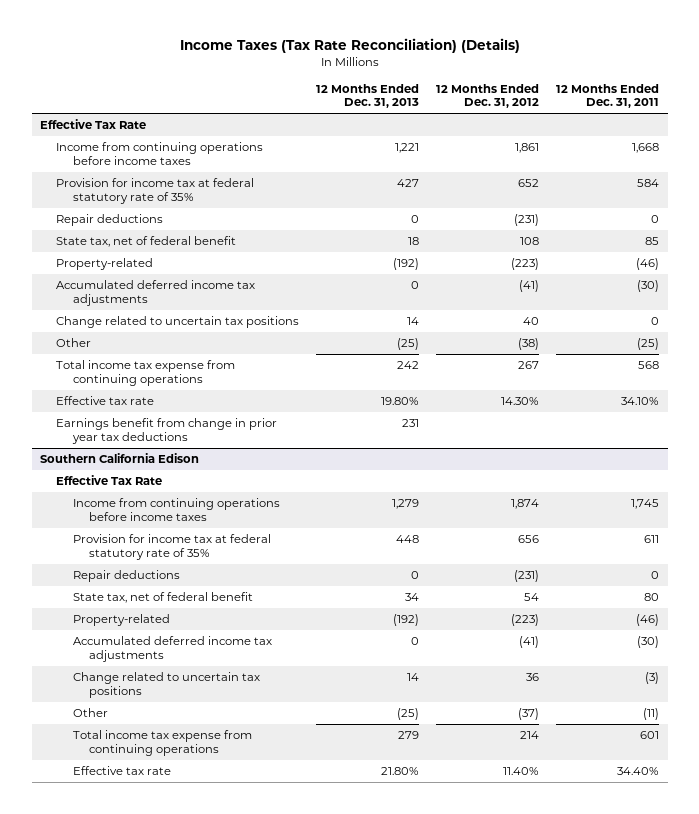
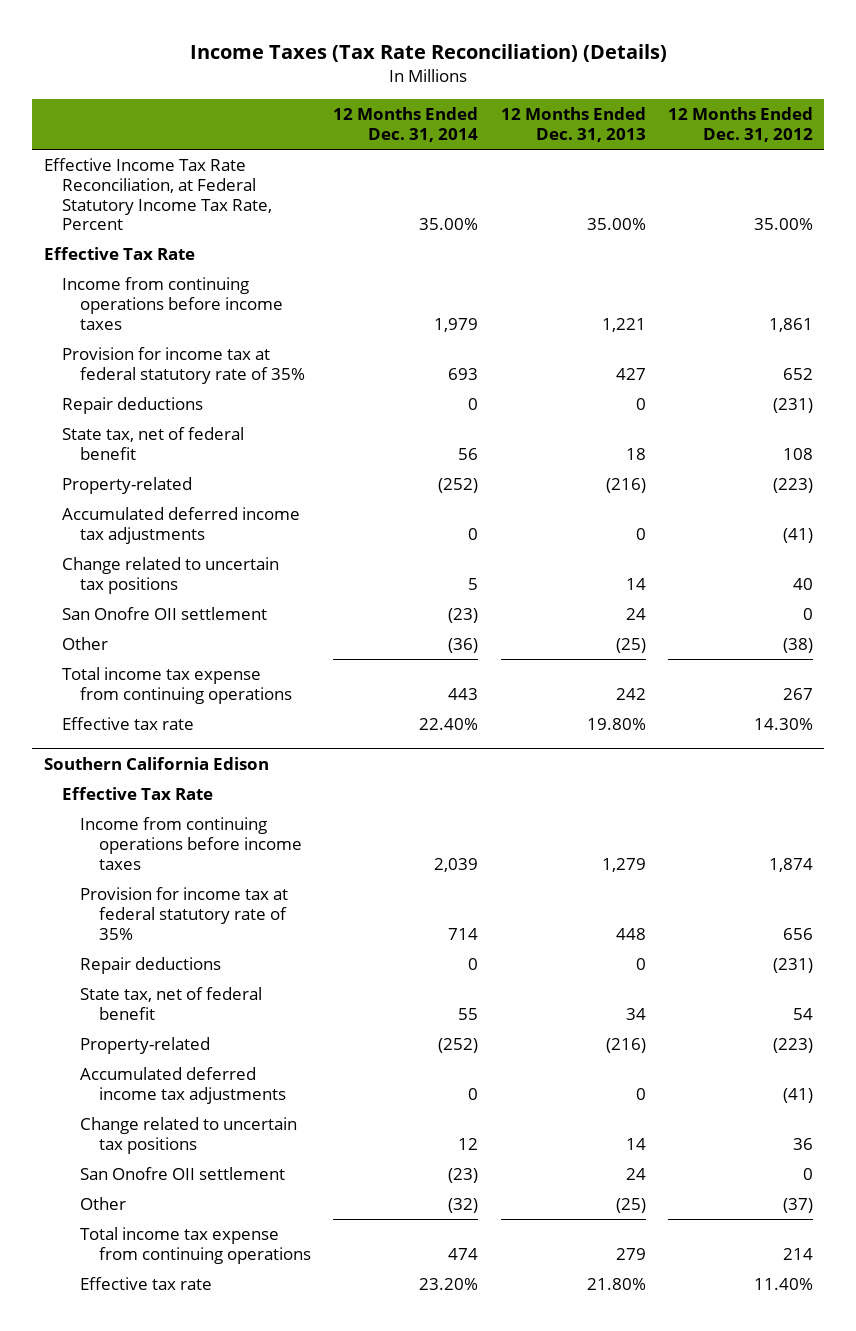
- | 12 Months Ended Dec. 31, 2013 | 12 Months Ended Dec. 31, 2012 | 12 Months Ended Dec. 31, 2011
+ | 12 Months Ended Dec. 31, 2014 | 12 Months Ended Dec. 31, 2013 | 12 Months Ended Dec. 31, 2012
+ Effective Income Tax Rate Reconciliation, at Federal Statutory Income Tax Rate, Percent | 35.00% | 35.00% | 35.00%
- Property-related | (192) | (223) | (46)
+ Property-related | (252) | (216) | (223)
+ San Onofre OII settlement | (23) | 24 | 0
- Earnings benefit from change in prior year tax deductions | 231 | |
@ Southern California Edison
- Property-related | (192) | (223) | (46)
+ Property-related | (252) | (216) | (223)
+ San Onofre OII settlement | (23) | 24 | 0

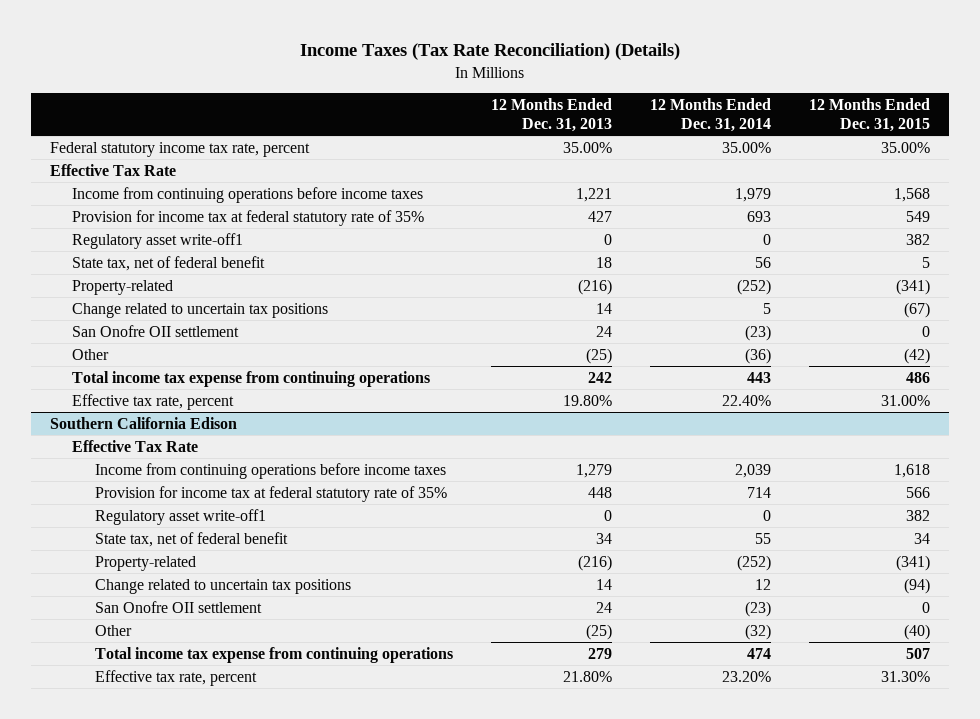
- | 12 Months Ended Dec. 31, 2014 | 12 Months Ended Dec. 31, 2013 | 12 Months Ended Dec. 31, 2012
+ | 12 Months Ended Dec. 31, 2013 | 12 Months Ended Dec. 31, 2014 | 12 Months Ended Dec. 31, 2015
- Effective Income Tax Rate Reconciliation, at Federal Statutory Income Tax Rate, Percent | 35.00% | 35.00% | 35.00%
+ Federal statutory income tax rate, percent | 35.00% | 35.00% | 35.00%
- Repair deductions | 0 | 0 | (231)
+ Regulatory asset write-off1 | 0 | 0 | 382
- Accumulated deferred income tax adjustments | 0 | 0 | (41)
- Effective tax rate | 22.40% | 19.80% | 14.30%
+ Effective tax rate, percent | 19.80% | 22.40% | 31.00%
@ Southern California Edison
- Repair deductions | 0 | 0 | (231)
+ Regulatory asset write-off1 | 0 | 0 | 382
- Accumulated deferred income tax adjustments | 0 | 0 | (41)
- Effective tax rate | 23.20% | 21.80% | 11.40%
+ Effective tax rate, percent | 21.80% | 23.20% | 31.30%

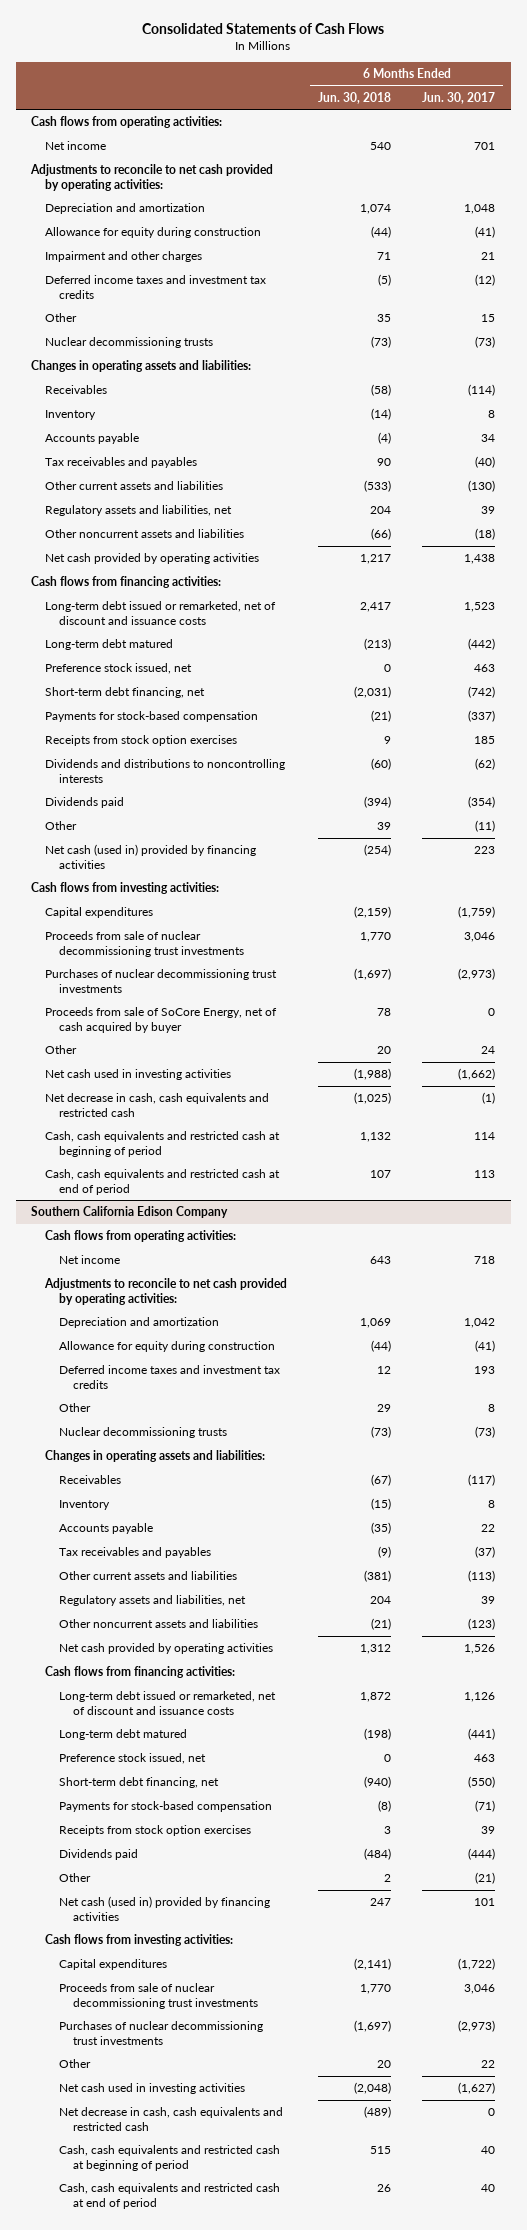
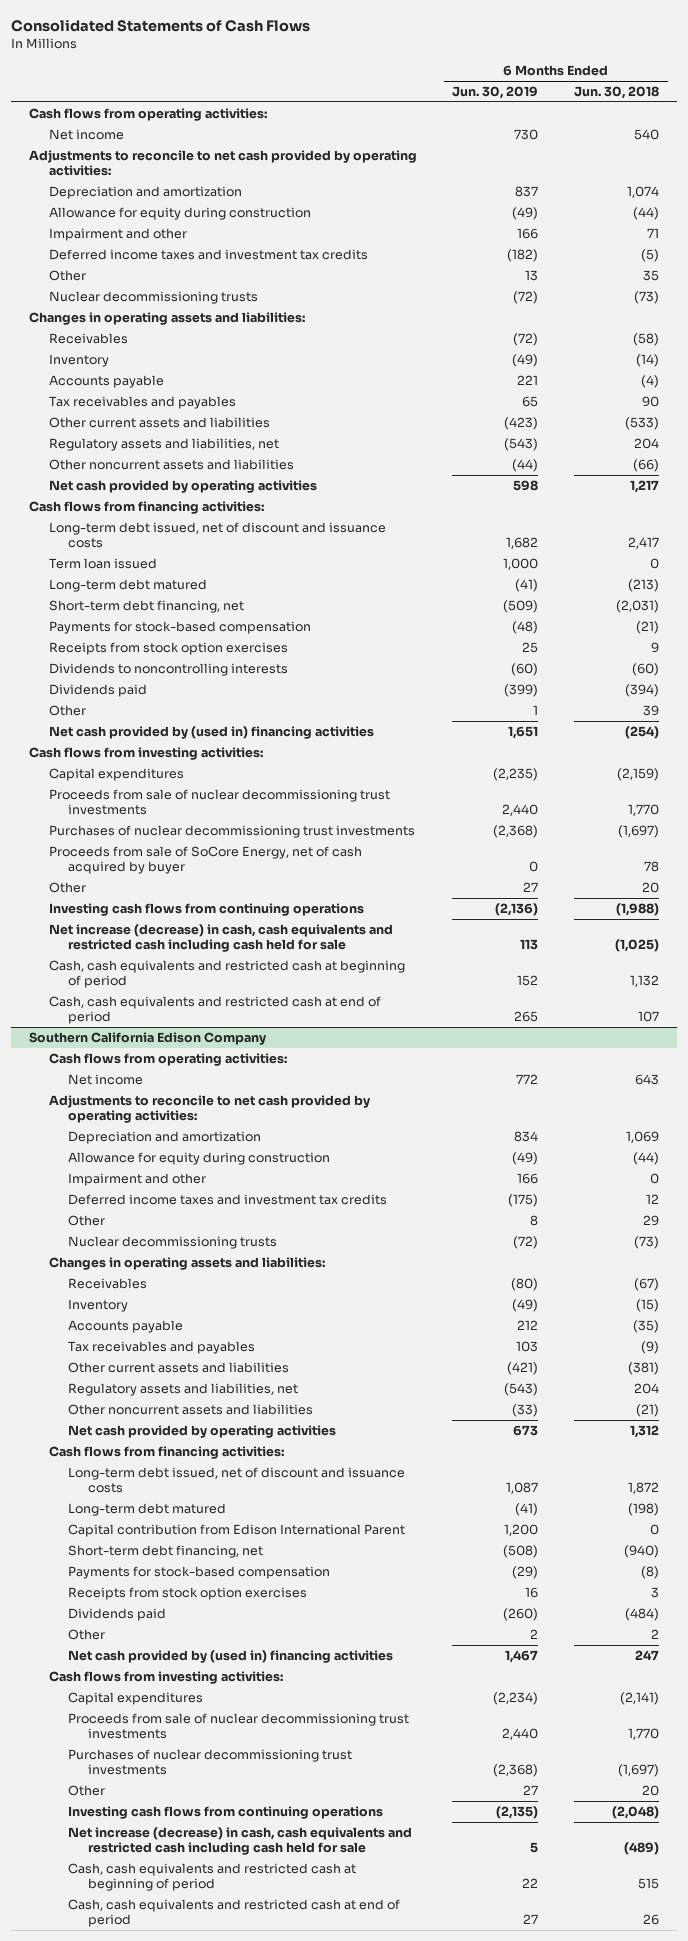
- | 6 Months Ended Jun. 30, 2018 | 6 Months Ended Jun. 30, 2017
+ | 6 Months Ended Jun. 30, 2019 | 6 Months Ended Jun. 30, 2018
- Impairment and other charges | 71 | 21
+ Impairment and other | 166 | 71
- Long-term debt issued or remarketed, net of discount and issuance costs | 2,417 | 1,523
+ Long-term debt issued, net of discount and issuance costs | 1,682 | 2,417
+ Term loan issued | 1,000 | 0
- Preference stock issued, net | 0 | 463
- Dividends and distributions to noncontrolling interests | (60) | (62)
+ Dividends to noncontrolling interests | (60) | (60)
- Net cash (used in) provided by financing activities | (254) | 223
+ Net cash provided by (used in) financing activities | 1,651 | (254)
- Net cash used in investing activities | (1,988) | (1,662)
- Net decrease in cash, cash equivalents and restricted cash | (1,025) | (1)
+ Investing cash flows from continuing operations | (2,136) | (1,988)
+ Net increase (decrease) in cash, cash equivalents and restricted cash including cash held for sale | 113 | (1,025)
@ Southern California Edison Company
+ Impairment and other | 166 | 0
- Long-term debt issued or remarketed, net of discount and issuance costs | 1,872 | 1,126
+ Long-term debt issued, net of discount and issuance costs | 1,087 | 1,872
- Preference stock issued, net | 0 | 463
+ Capital contribution from Edison International Parent | 1,200 | 0
- Net cash (used in) provided by financing activities | 247 | 101
+ Net cash provided by (used in) financing activities | 1,467 | 247
- Net cash used in investing activities | (2,048) | (1,627)
- Net decrease in cash, cash equivalents and restricted cash | (489) | 0
+ Investing cash flows from continuing operations | (2,135) | (2,048)
+ Net increase (decrease) in cash, cash equivalents and restricted cash including cash held for sale | 5 | (489)

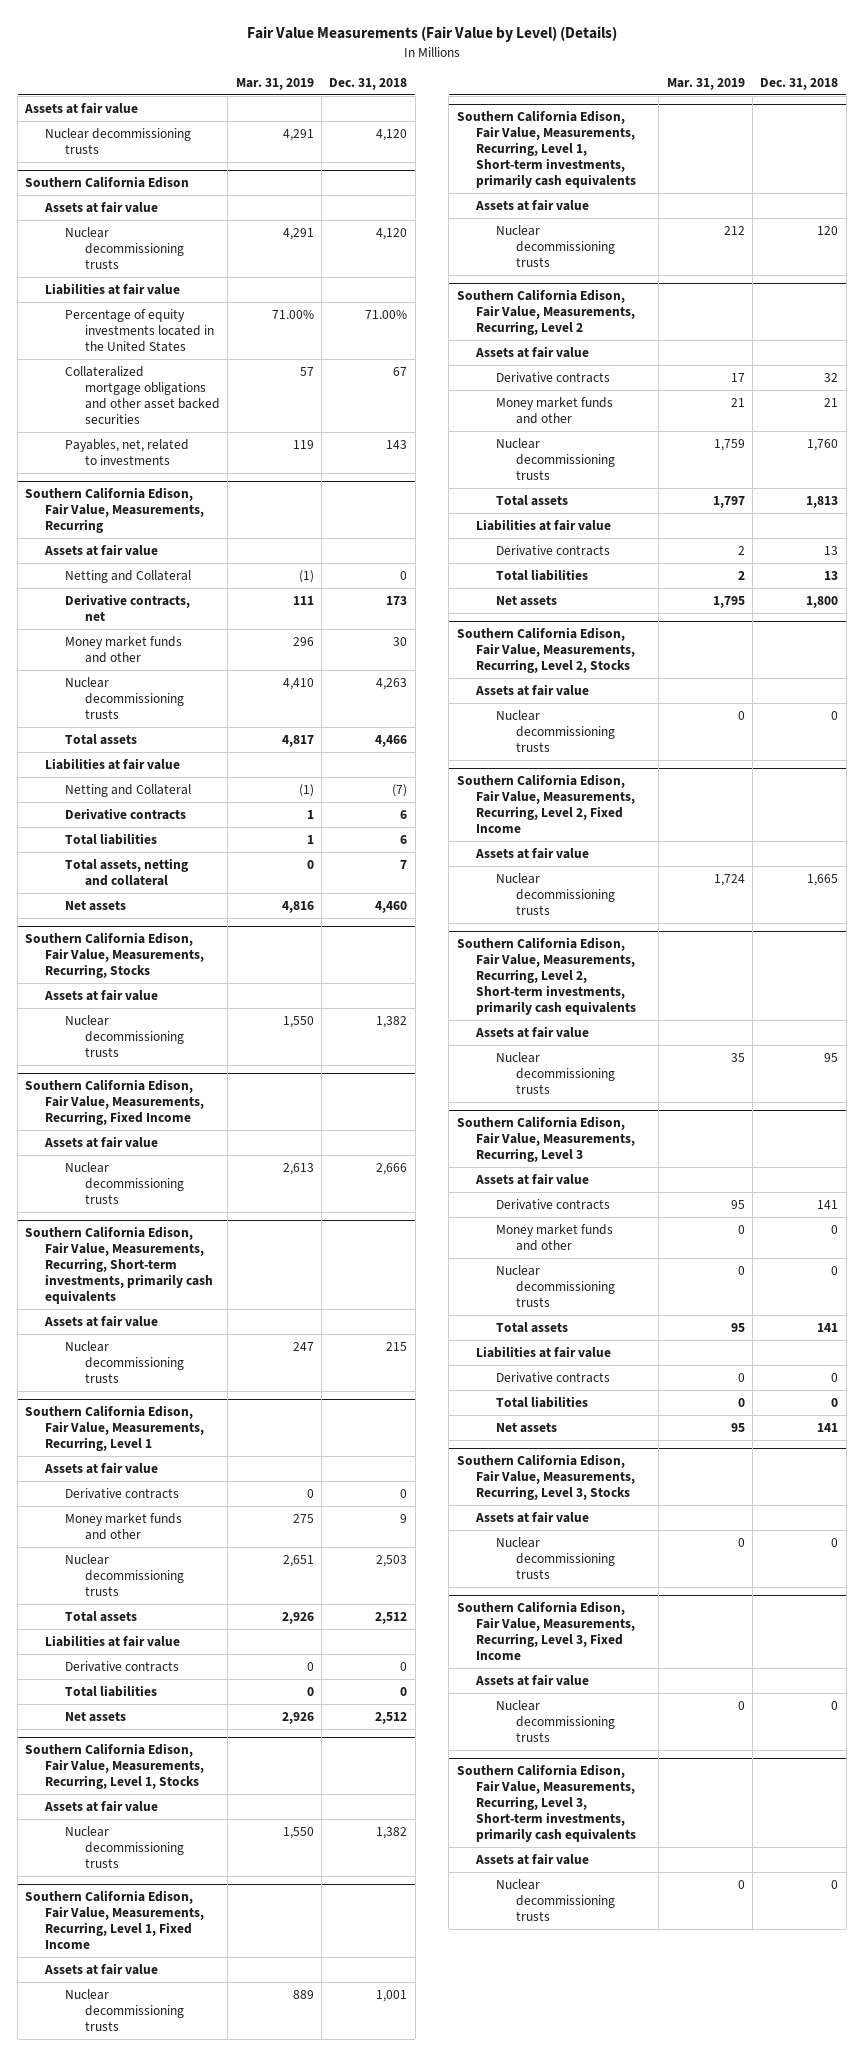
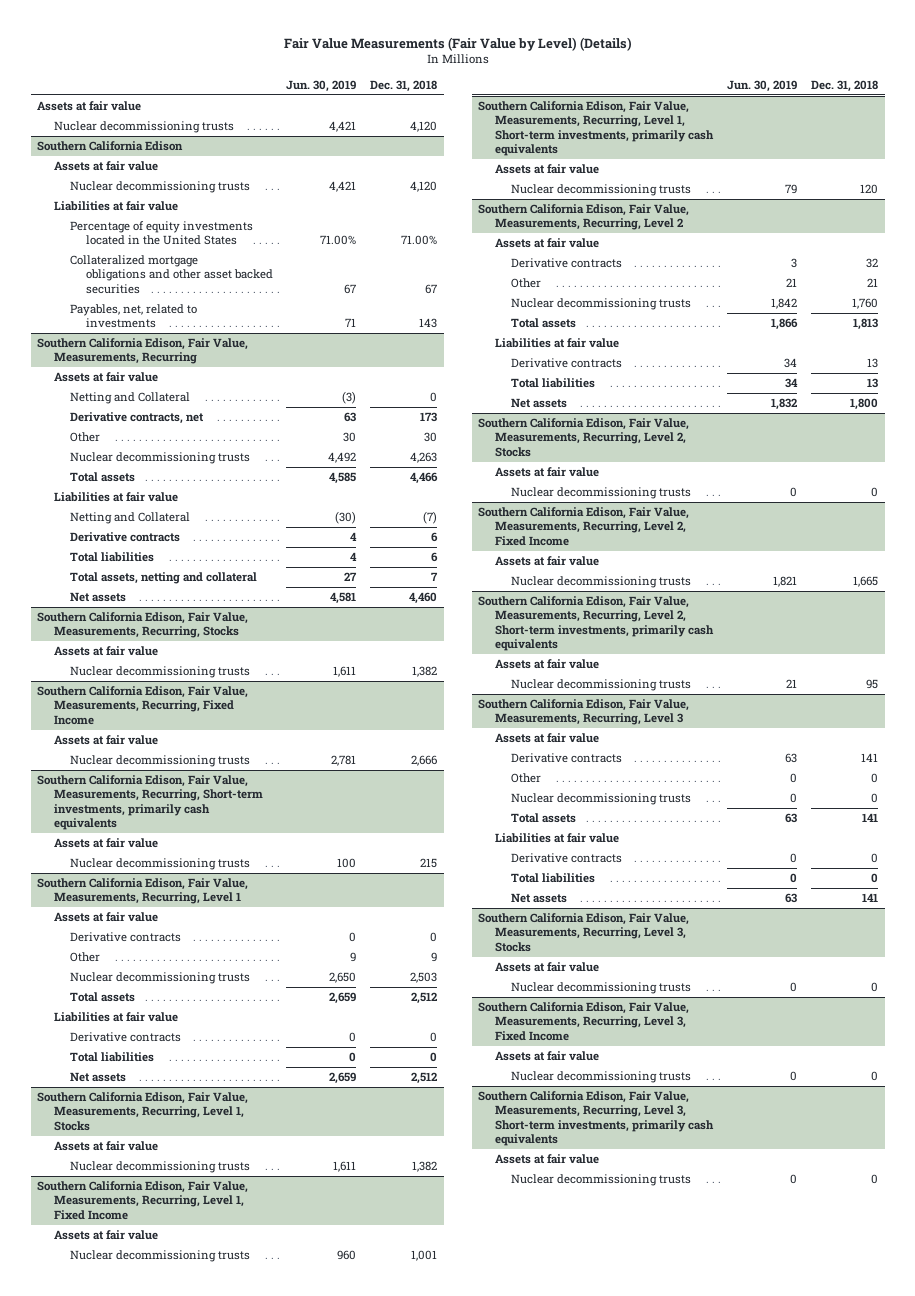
- | Mar. 31, 2019 | Dec. 31, 2018
+ | Jun. 30, 2019 | Dec. 31, 2018
@ Southern California Edison, Fair Value, Measurements, Recurring
- Money market funds and other | 296 | 30
+ Other | 30 | 30
@ Southern California Edison, Fair Value, Measurements, Recurring, Level 1
- Money market funds and other | 275 | 9
+ Other | 9 | 9
@ Southern California Edison, Fair Value, Measurements, Recurring, Level 2
- Money market funds and other | 21 | 21
+ Other | 21 | 21
@ Southern California Edison, Fair Value, Measurements, Recurring, Level 3
- Money market funds and other | 0 | 0
+ Other | 0 | 0

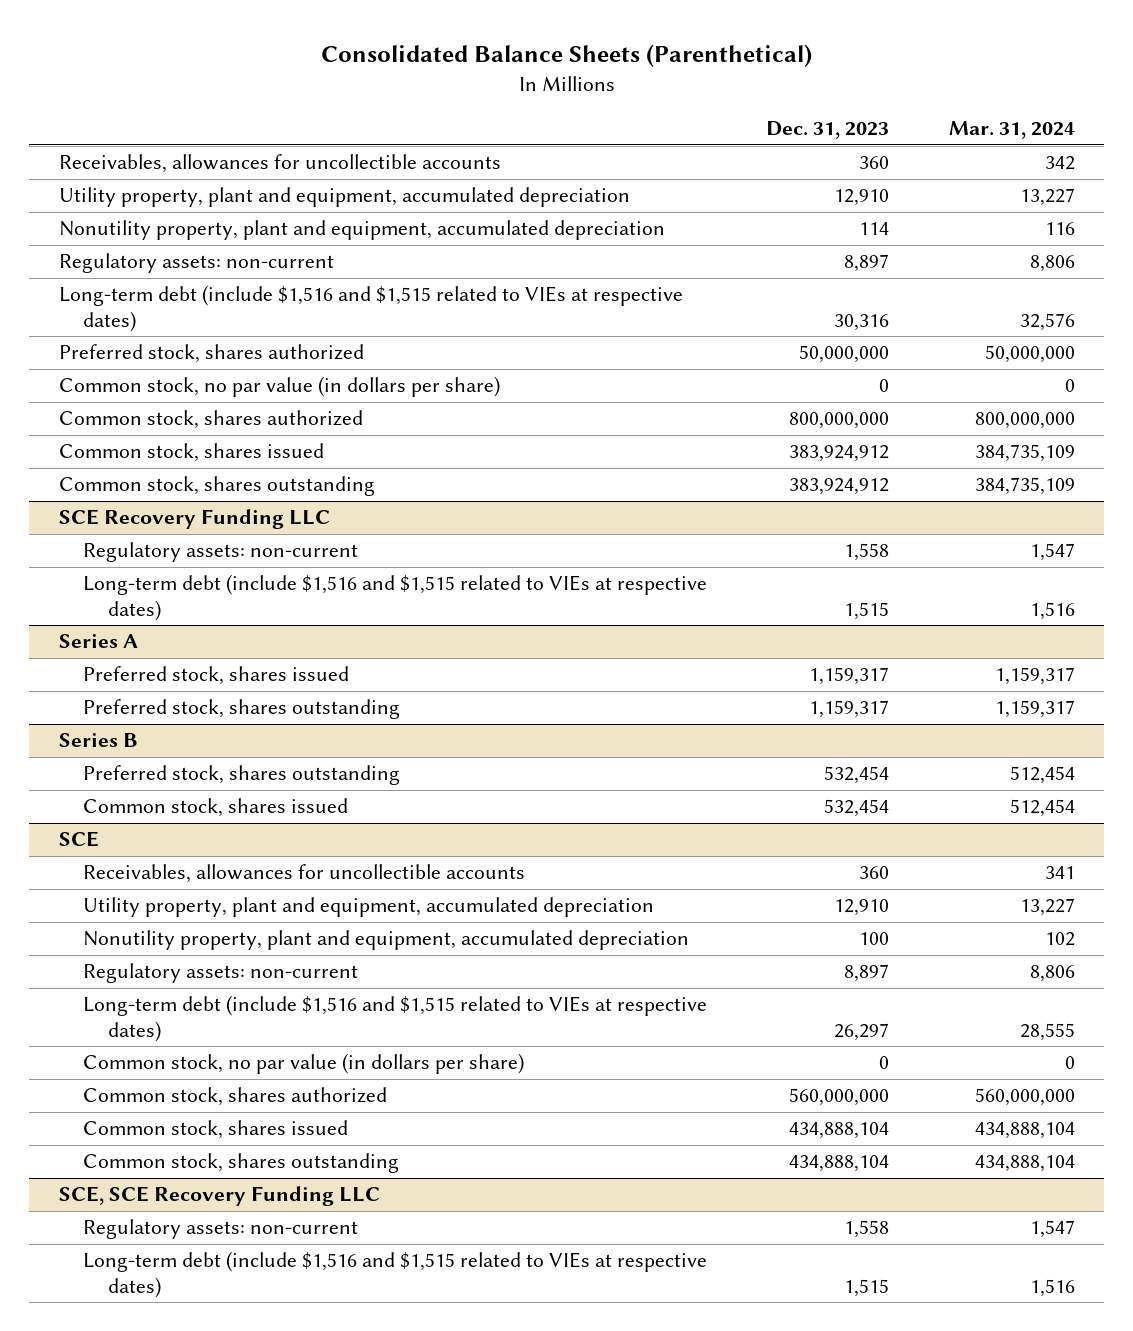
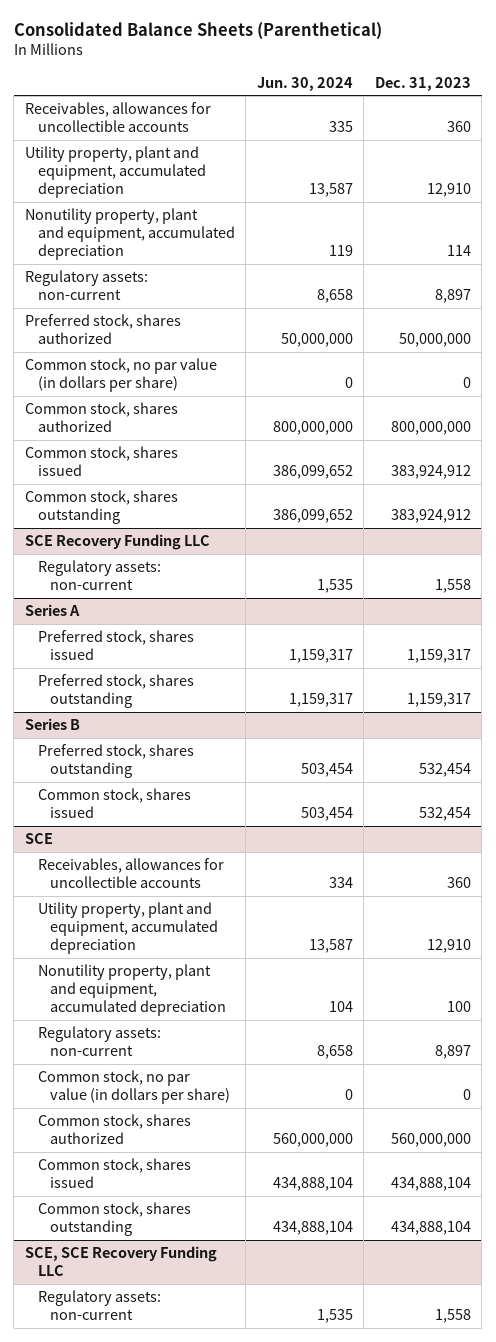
- | Dec. 31, 2023 | Mar. 31, 2024
+ | Jun. 30, 2024 | Dec. 31, 2023
- Long-term debt (include $1,516 and $1,515 related to VIEs at respective dates) | 30,316 | 32,576
@ SCE Recovery Funding LLC
- Long-term debt (include $1,516 and $1,515 related to VIEs at respective dates) | 1,515 | 1,516
@ SCE
- Long-term debt (include $1,516 and $1,515 related to VIEs at respective dates) | 26,297 | 28,555
@ SCE, SCE Recovery Funding LLC
- Long-term debt (include $1,516 and $1,515 related to VIEs at respective dates) | 1,515 | 1,516

